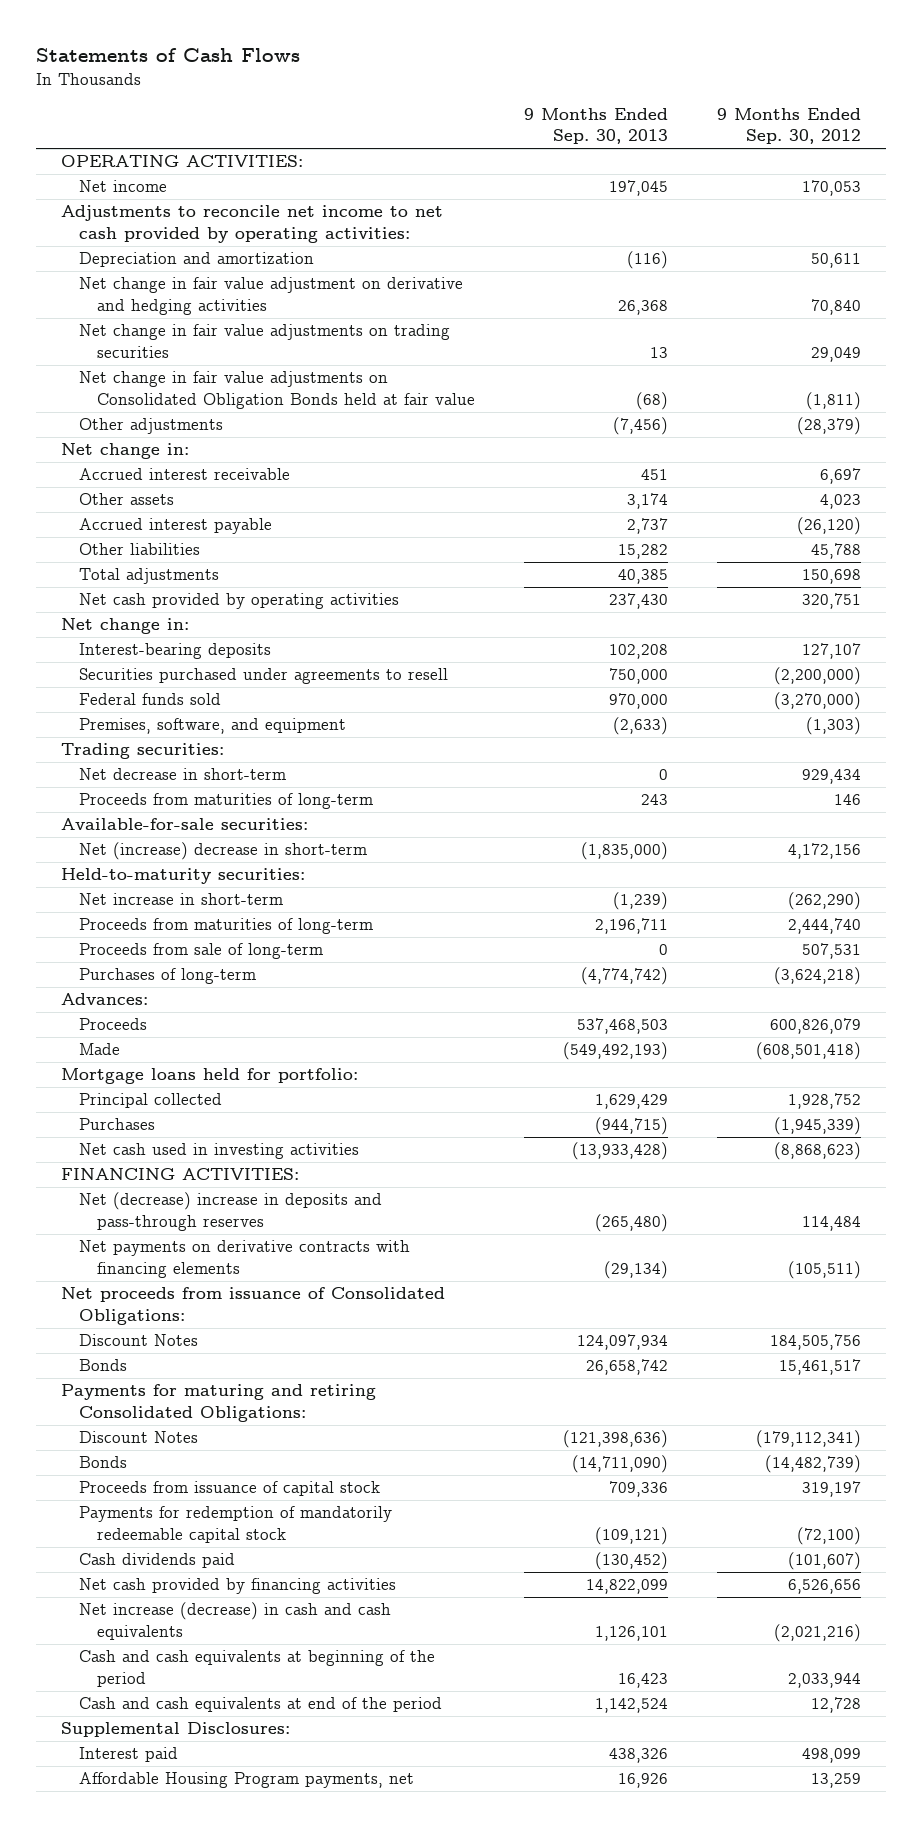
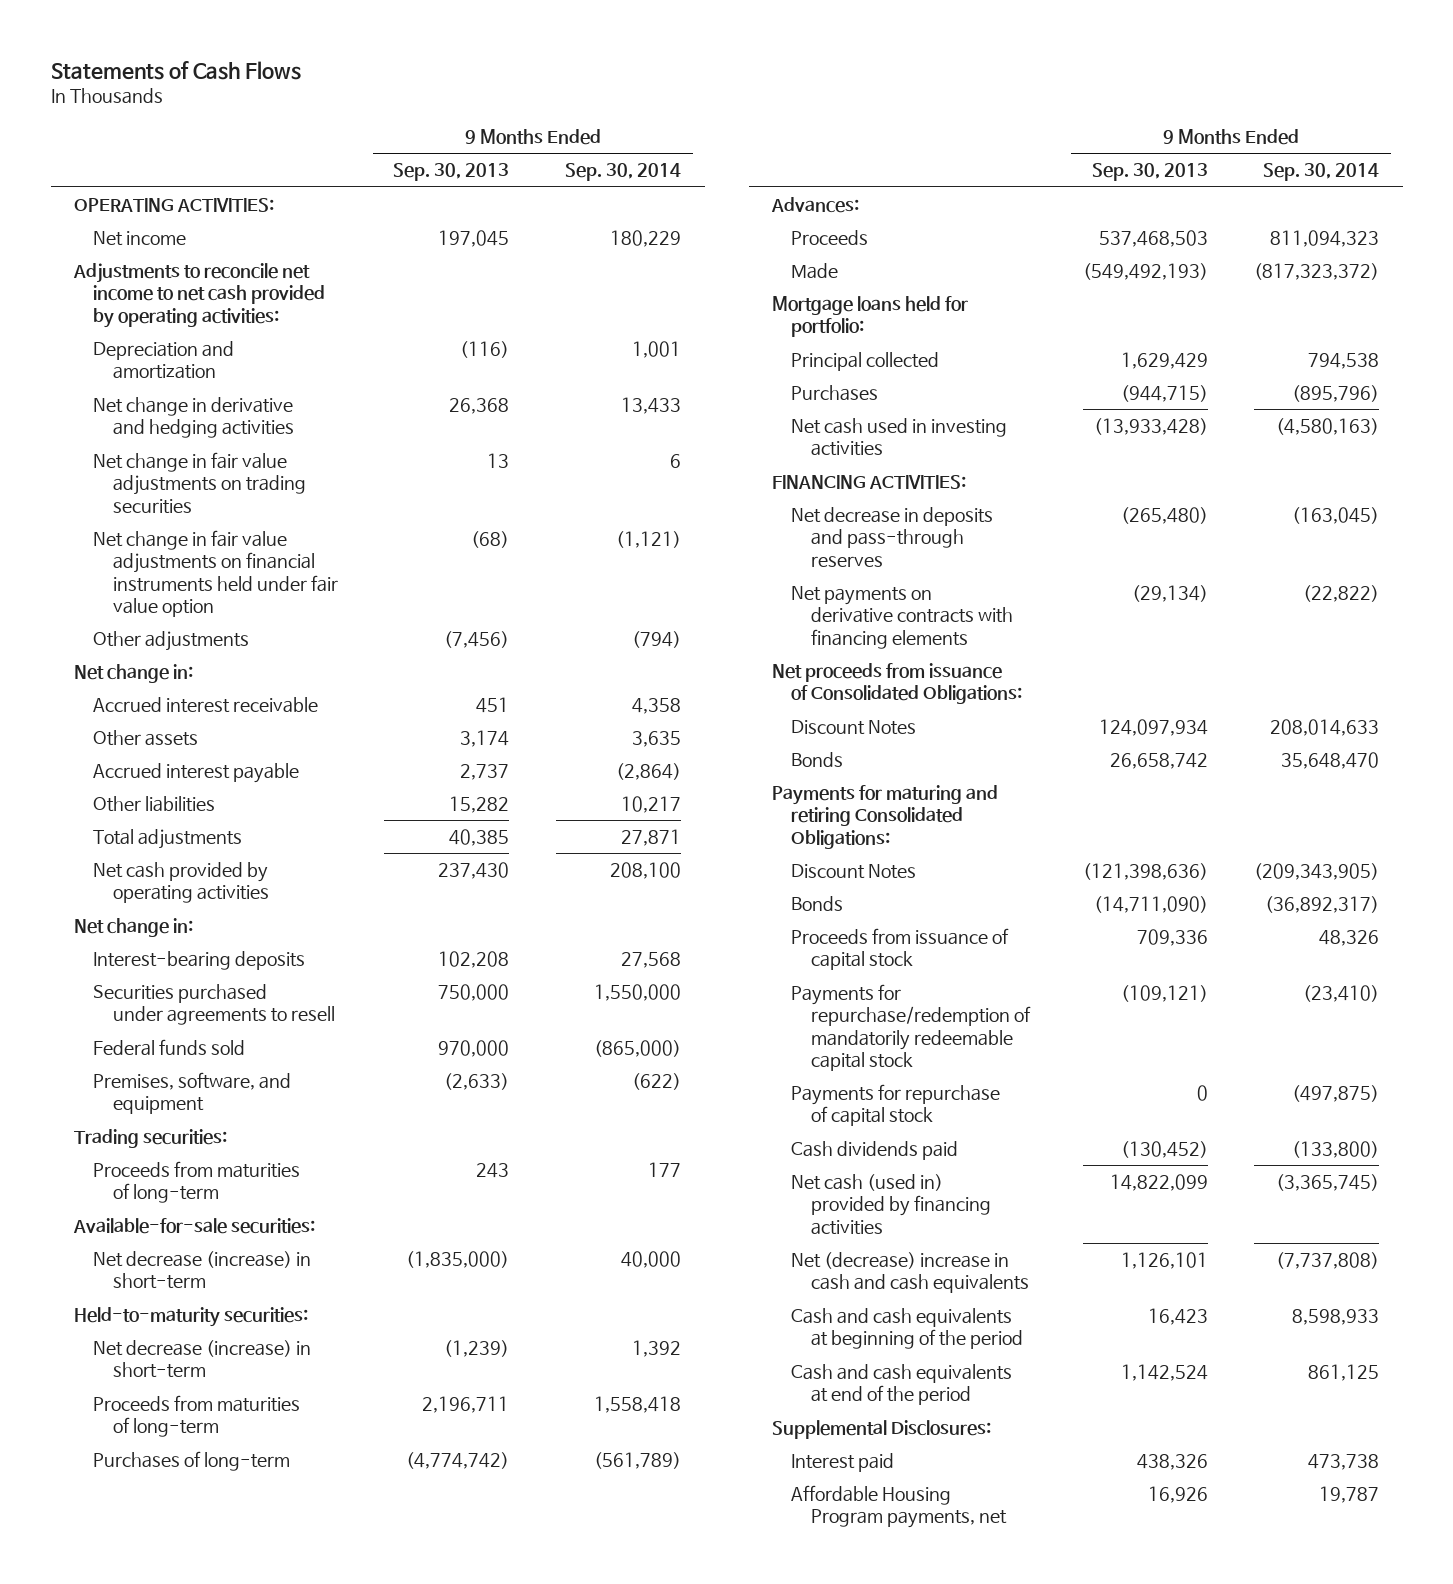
- | 9 Months Ended Sep. 30, 2013 | 9 Months Ended Sep. 30, 2012
+ | 9 Months Ended Sep. 30, 2013 | 9 Months Ended Sep. 30, 2014
- Net change in fair value adjustment on derivative and hedging activities | 26,368 | 70,840
+ Net change in derivative and hedging activities | 26,368 | 13,433
- Net change in fair value adjustments on Consolidated Obligation Bonds held at fair value | (68) | (1,811)
+ Net change in fair value adjustments on financial instruments held under fair value option | (68) | (1,121)
- Net decrease in short-term | 0 | 929,434
- Net (increase) decrease in short-term | (1,835,000) | 4,172,156
+ Net decrease (increase) in short-term | (1,835,000) | 40,000
- Net increase in short-term | (1,239) | (262,290)
+ Net decrease (increase) in short-term | (1,239) | 1,392
- Proceeds from sale of long-term | 0 | 507,531
- Net (decrease) increase in deposits and pass-through reserves | (265,480) | 114,484
+ Net decrease in deposits and pass-through reserves | (265,480) | (163,045)
- Payments for redemption of mandatorily redeemable capital stock | (109,121) | (72,100)
+ Payments for repurchase/redemption of mandatorily redeemable capital stock | (109,121) | (23,410)
+ Payments for repurchase of capital stock | 0 | (497,875)
- Net cash provided by financing activities | 14,822,099 | 6,526,656
- Net increase (decrease) in cash and cash equivalents | 1,126,101 | (2,021,216)
+ Net cash (used in) provided by financing activities | 14,822,099 | (3,365,745)
+ Net (decrease) increase in cash and cash equivalents | 1,126,101 | (7,737,808)

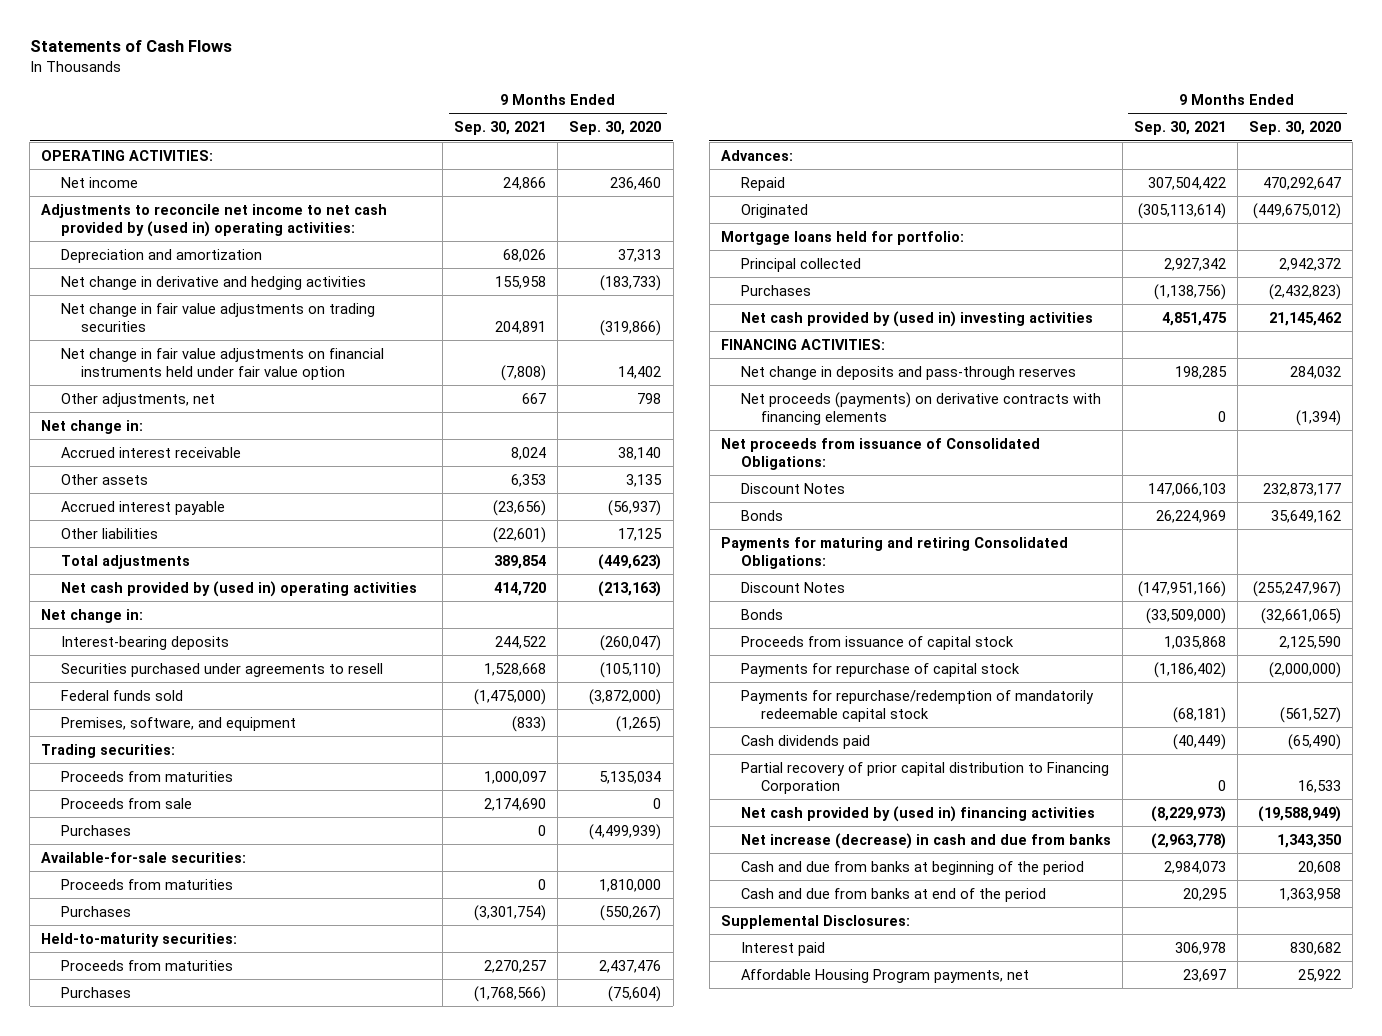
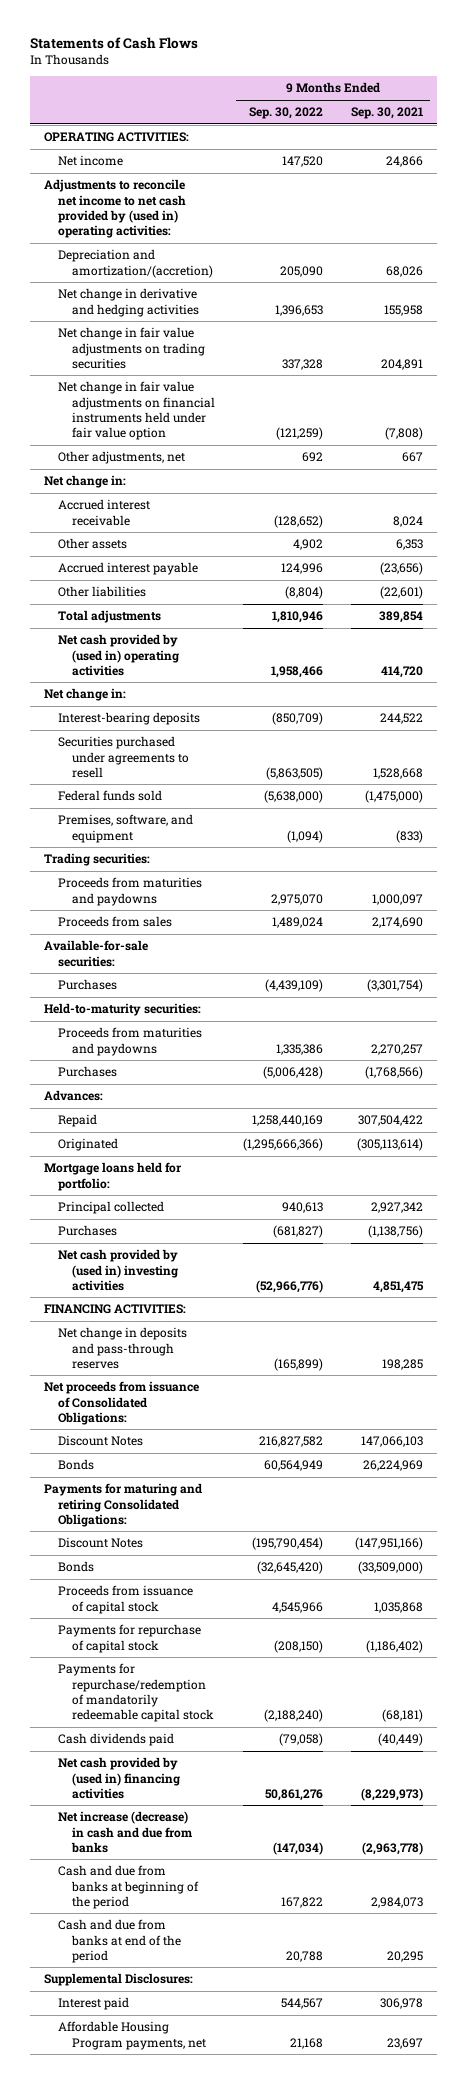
- | 9 Months Ended Sep. 30, 2021 | 9 Months Ended Sep. 30, 2020
+ | 9 Months Ended Sep. 30, 2022 | 9 Months Ended Sep. 30, 2021
- Depreciation and amortization | 68,026 | 37,313
+ Depreciation and amortization/(accretion) | 205,090 | 68,026
- Proceeds from maturities | 1,000,097 | 5,135,034
- Proceeds from sale | 2,174,690 | 0
- Purchases | 0 | (4,499,939)
+ Proceeds from maturities and paydowns | 2,975,070 | 1,000,097
+ Proceeds from sales | 1,489,024 | 2,174,690
- Proceeds from maturities | 0 | 1,810,000
- Proceeds from maturities | 2,270,257 | 2,437,476
+ Proceeds from maturities and paydowns | 1,335,386 | 2,270,257
- Net proceeds (payments) on derivative contracts with financing elements | 0 | (1,394)
- Partial recovery of prior capital distribution to Financing Corporation | 0 | 16,533

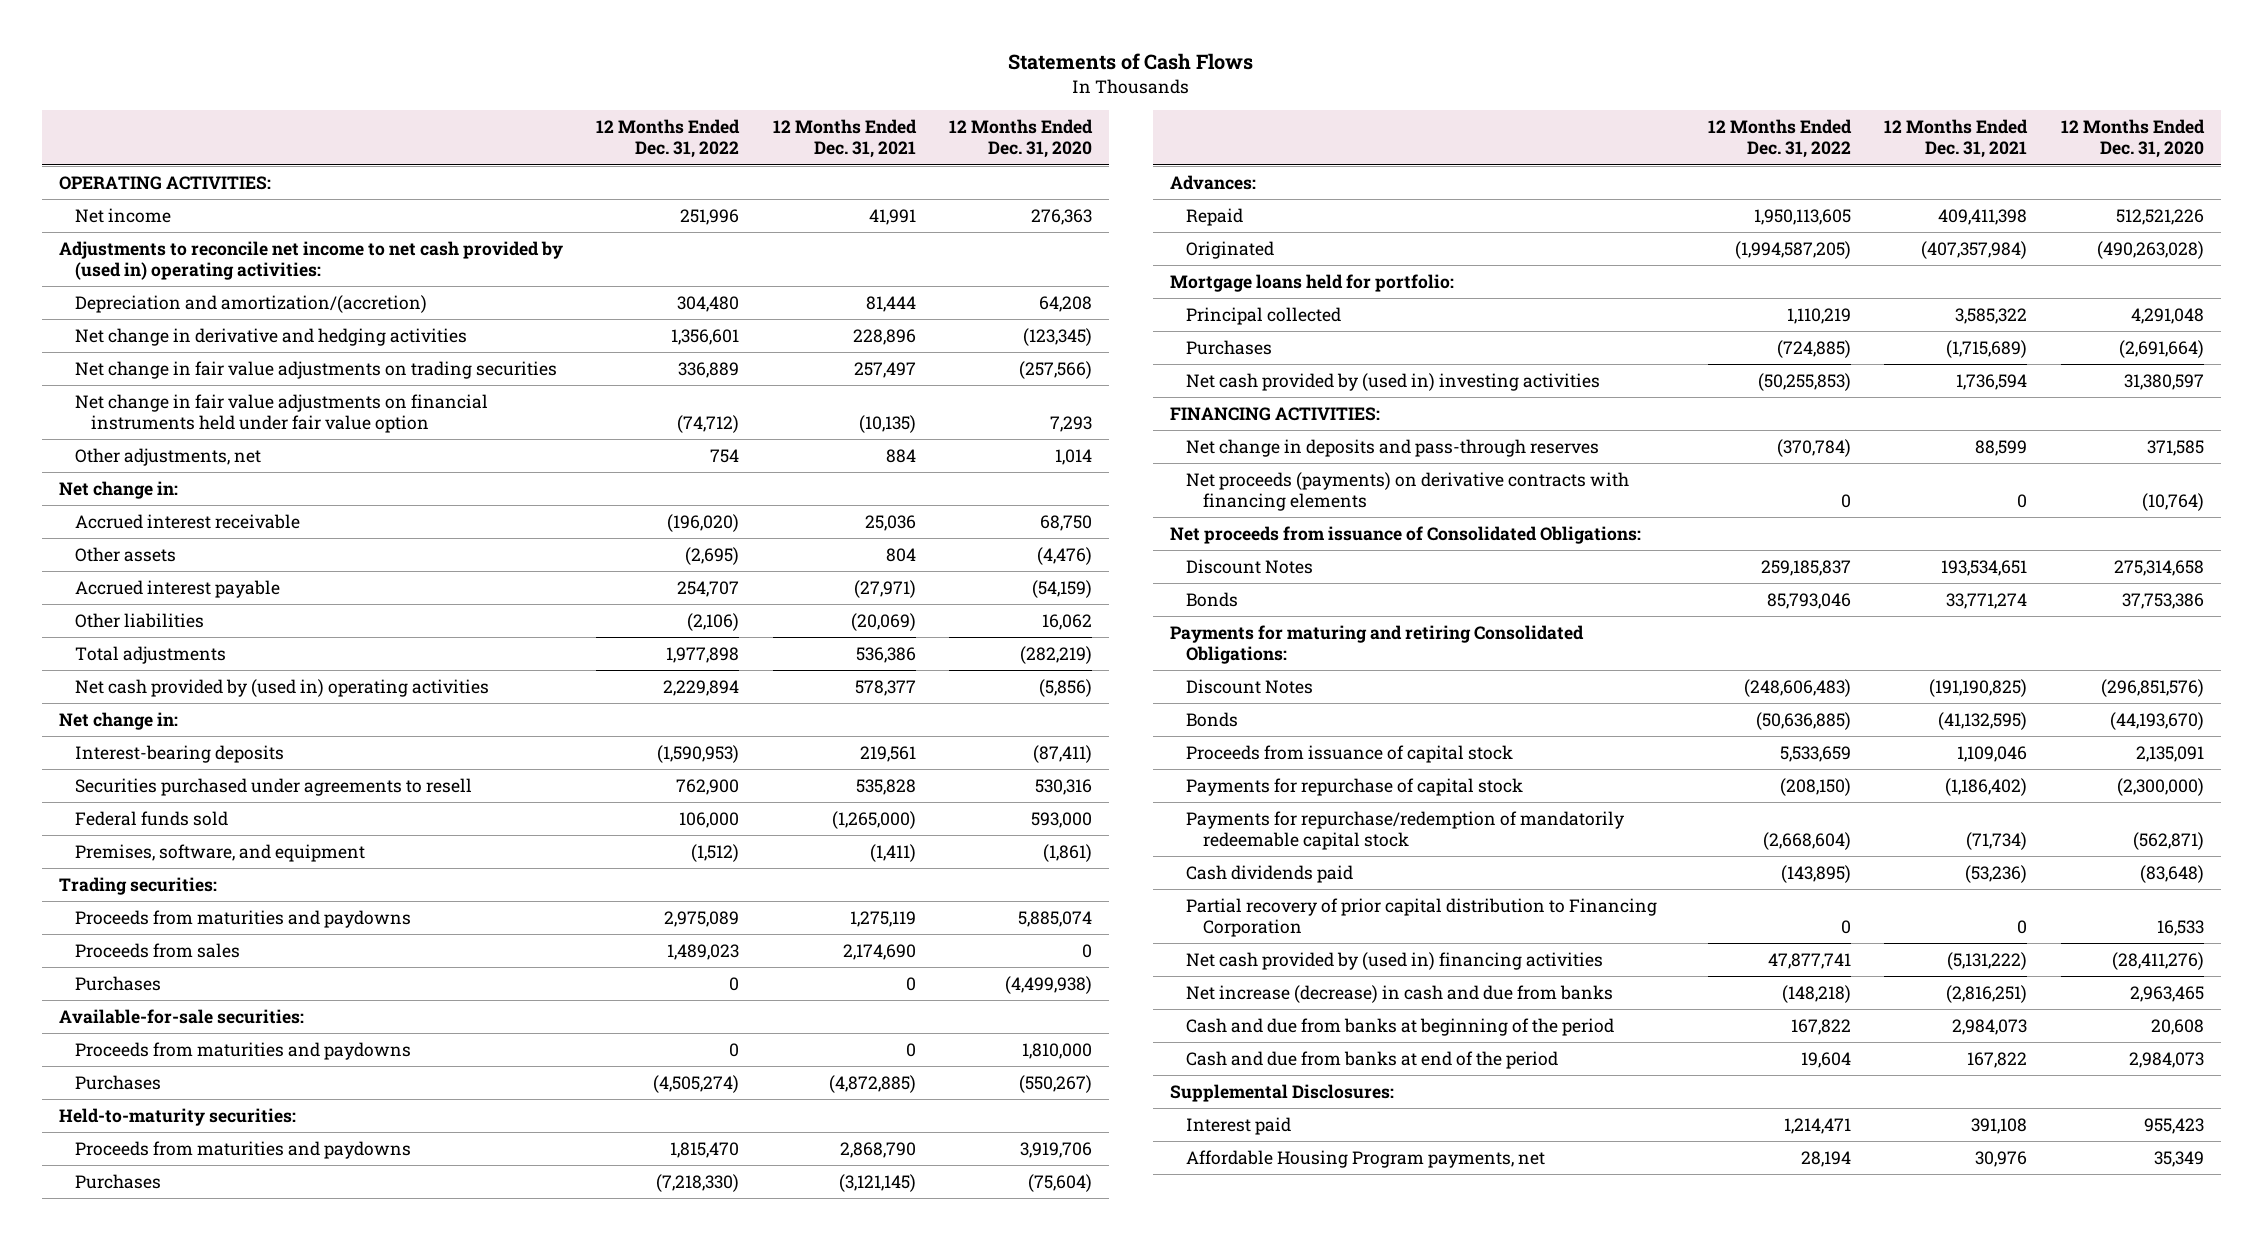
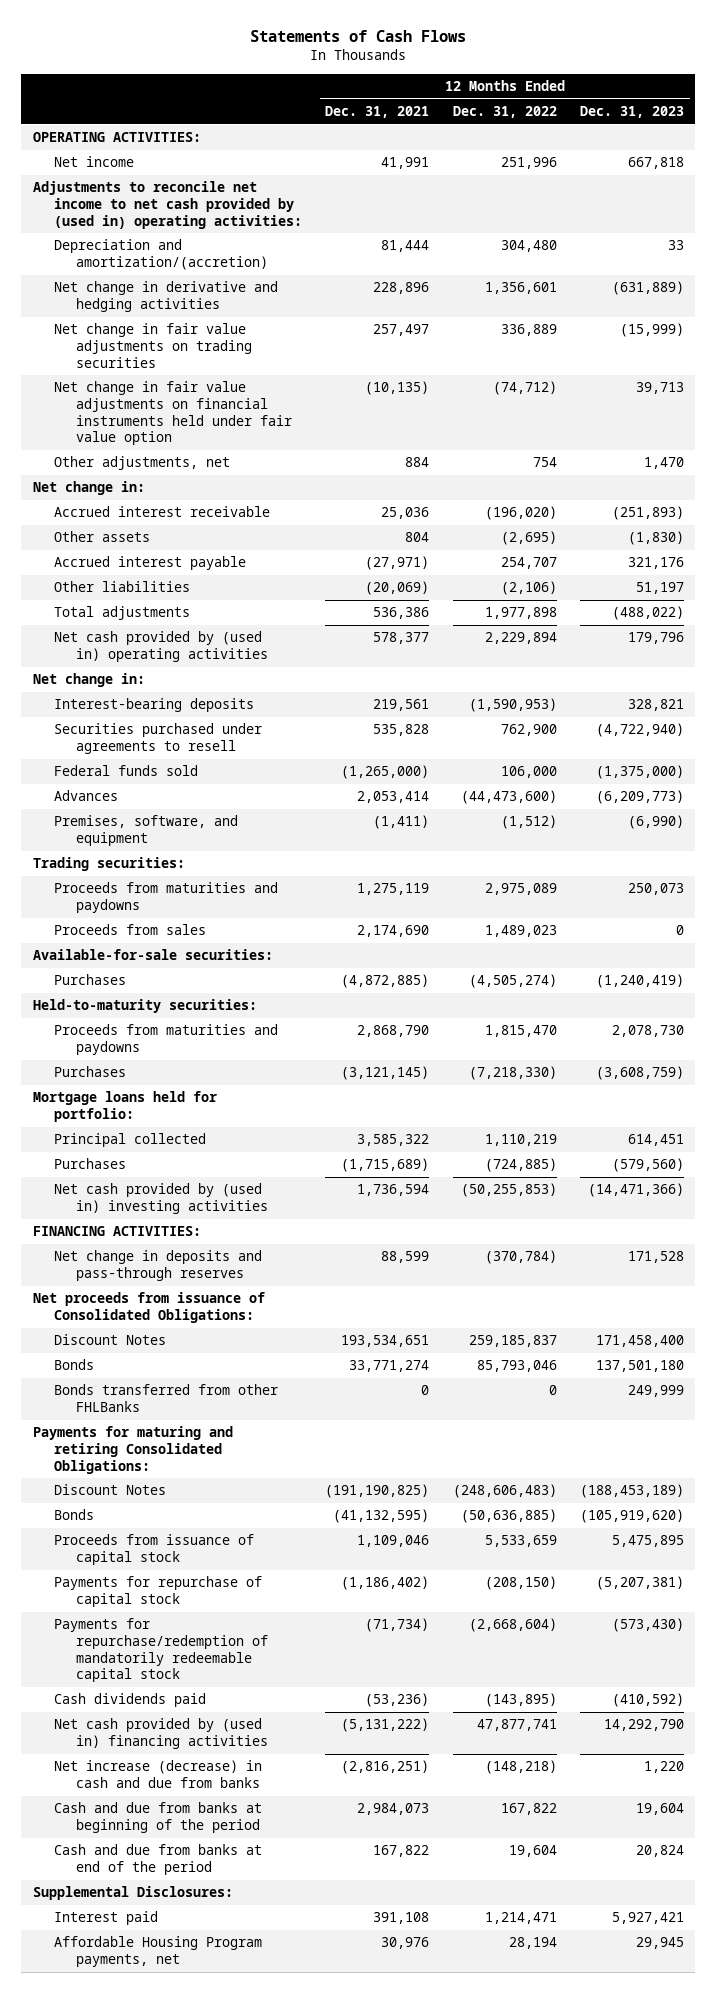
- | 12 Months Ended Dec. 31, 2022 | 12 Months Ended Dec. 31, 2021 | 12 Months Ended Dec. 31, 2020
+ | 12 Months Ended Dec. 31, 2021 | 12 Months Ended Dec. 31, 2022 | 12 Months Ended Dec. 31, 2023
+ Advances | 2,053,414 | (44,473,600) | (6,209,773)
- Purchases | 0 | 0 | (4,499,938)
- Proceeds from maturities and paydowns | 0 | 0 | 1,810,000
- Advances:
- Repaid | 1,950,113,605 | 409,411,398 | 512,521,226
- Originated | (1,994,587,205) | (407,357,984) | (490,263,028)
- Net proceeds (payments) on derivative contracts with financing elements | 0 | 0 | (10,764)
+ Bonds transferred from other FHLBanks | 0 | 0 | 249,999
- Partial recovery of prior capital distribution to Financing Corporation | 0 | 0 | 16,533

